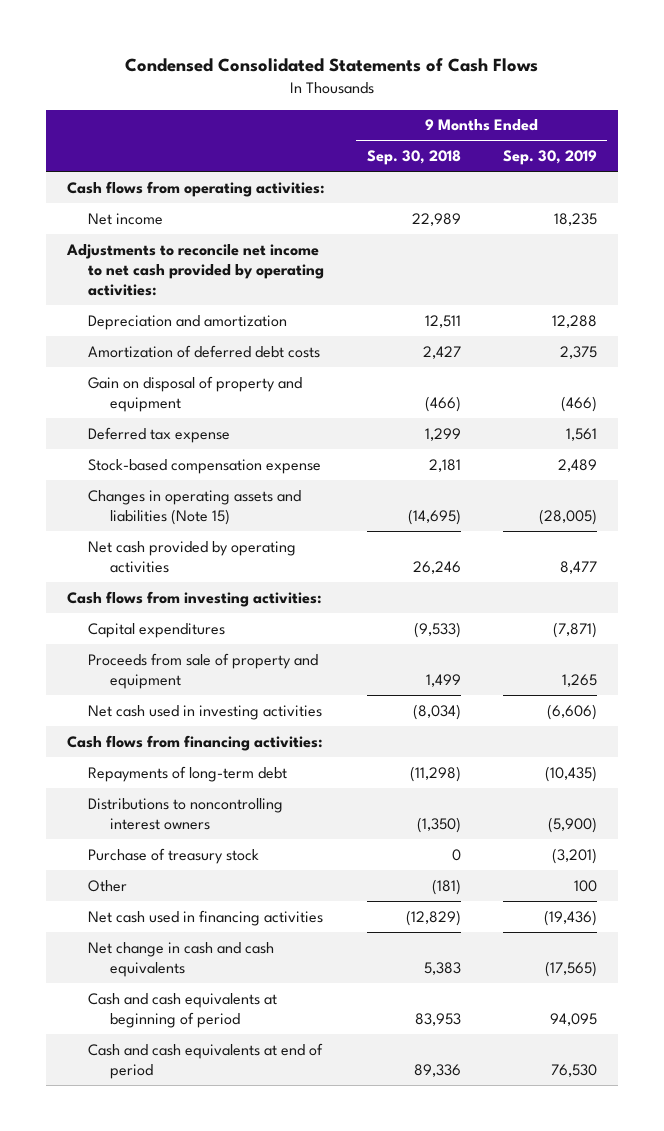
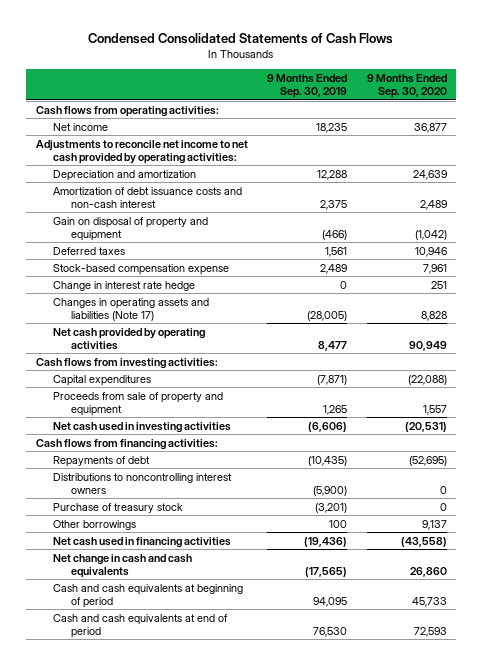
- | 9 Months Ended Sep. 30, 2018 | 9 Months Ended Sep. 30, 2019
+ | 9 Months Ended Sep. 30, 2019 | 9 Months Ended Sep. 30, 2020
- Amortization of deferred debt costs | 2,427 | 2,375
+ Amortization of debt issuance costs and non-cash interest | 2,375 | 2,489
- Deferred tax expense | 1,299 | 1,561
+ Deferred taxes | 1,561 | 10,946
- Changes in operating assets and liabilities (Note 15) | (14,695) | (28,005)
+ Change in interest rate hedge | 0 | 251
+ Changes in operating assets and liabilities (Note 17) | (28,005) | 8,828
- Repayments of long-term debt | (11,298) | (10,435)
+ Repayments of debt | (10,435) | (52,695)
- Other | (181) | 100
+ Other borrowings | 100 | 9,137

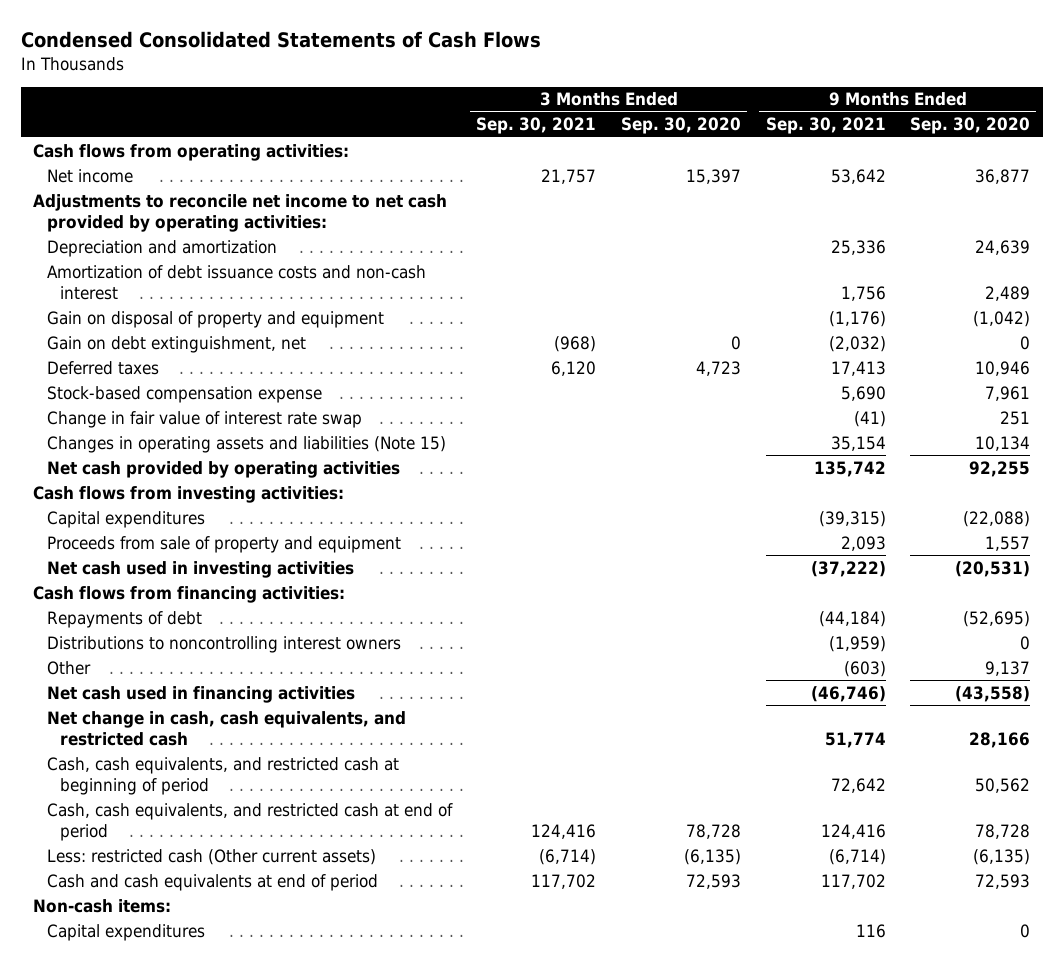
- | 9 Months Ended Sep. 30, 2019 | 9 Months Ended Sep. 30, 2020
+ | 3 Months Ended Sep. 30, 2021 | 3 Months Ended Sep. 30, 2020 | 9 Months Ended Sep. 30, 2021 | 9 Months Ended Sep. 30, 2020
+ Gain on debt extinguishment, net | (968) | 0 | (2,032) | 0
- Change in interest rate hedge | 0 | 251
- Changes in operating assets and liabilities (Note 17) | (28,005) | 8,828
- Net cash provided by operating activities | 8,477 | 90,949
+ Change in fair value of interest rate swap | | | (41) | 251
+ Changes in operating assets and liabilities (Note 15) | | | 35,154 | 10,134
+ Net cash provided by operating activities | | | 135,742 | 92,255
- Purchase of treasury stock | (3,201) | 0
- Other borrowings | 100 | 9,137
+ Other | | | (603) | 9,137
- Net change in cash and cash equivalents | (17,565) | 26,860
- Cash and cash equivalents at beginning of period | 94,095 | 45,733
+ Net change in cash, cash equivalents, and restricted cash | | | 51,774 | 28,166
+ Cash, cash equivalents, and restricted cash at beginning of period | | | 72,642 | 50,562
+ Cash, cash equivalents, and restricted cash at end of period | 124,416 | 78,728 | 124,416 | 78,728
+ Less: restricted cash (Other current assets) | (6,714) | (6,135) | (6,714) | (6,135)
+ Non-cash items:
+ Capital expenditures | | | 116 | 0

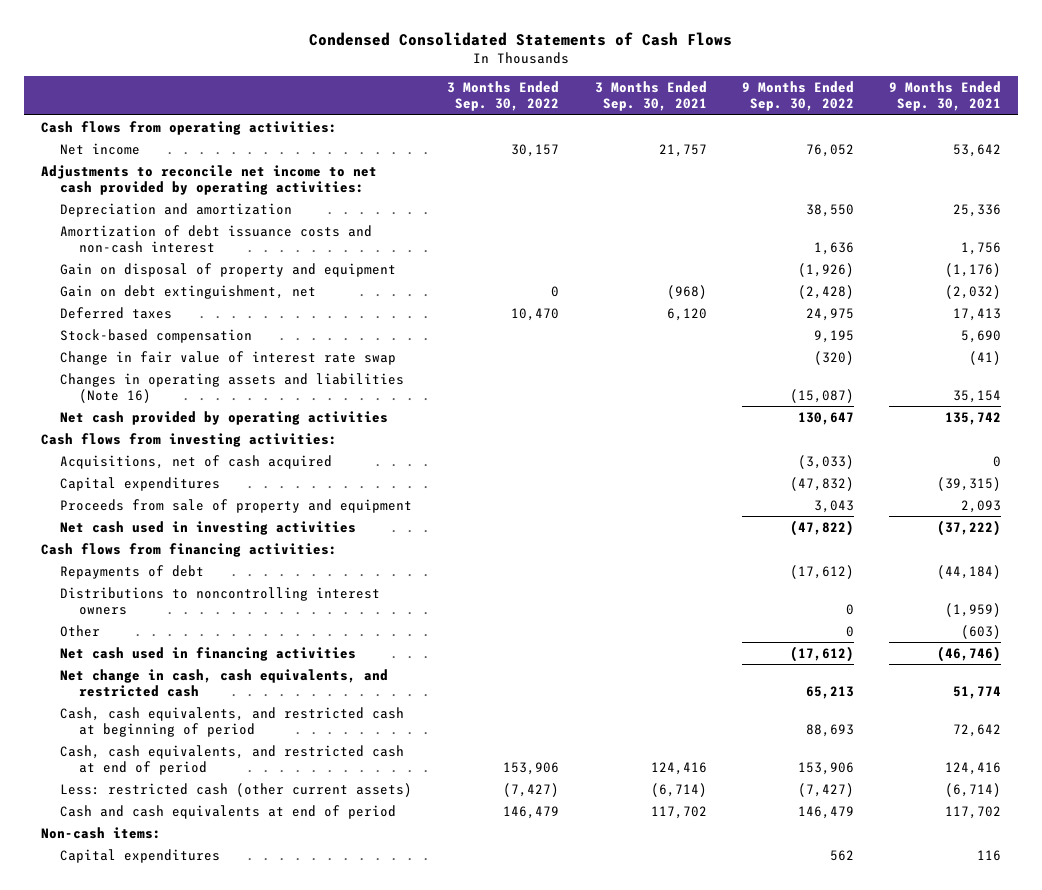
- | 3 Months Ended Sep. 30, 2021 | 3 Months Ended Sep. 30, 2020 | 9 Months Ended Sep. 30, 2021 | 9 Months Ended Sep. 30, 2020
+ | 3 Months Ended Sep. 30, 2022 | 3 Months Ended Sep. 30, 2021 | 9 Months Ended Sep. 30, 2022 | 9 Months Ended Sep. 30, 2021
- Stock-based compensation expense | | | 5,690 | 7,961
+ Stock-based compensation | | | 9,195 | 5,690
- Changes in operating assets and liabilities (Note 15) | | | 35,154 | 10,134
+ Changes in operating assets and liabilities (Note 16) | | | (15,087) | 35,154
+ Acquisitions, net of cash acquired | | | (3,033) | 0
- Less: restricted cash (Other current assets) | (6,714) | (6,135) | (6,714) | (6,135)
+ Less: restricted cash (other current assets) | (7,427) | (6,714) | (7,427) | (6,714)

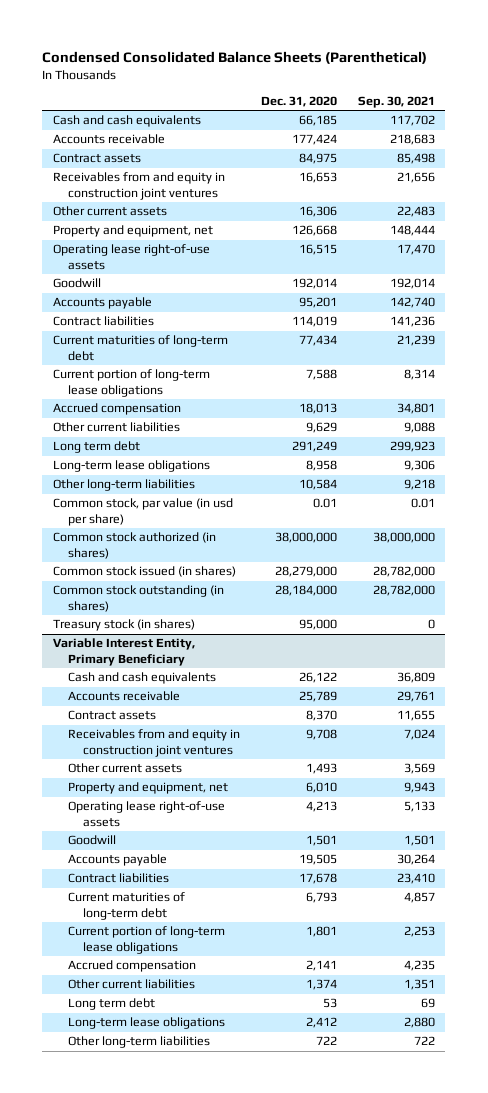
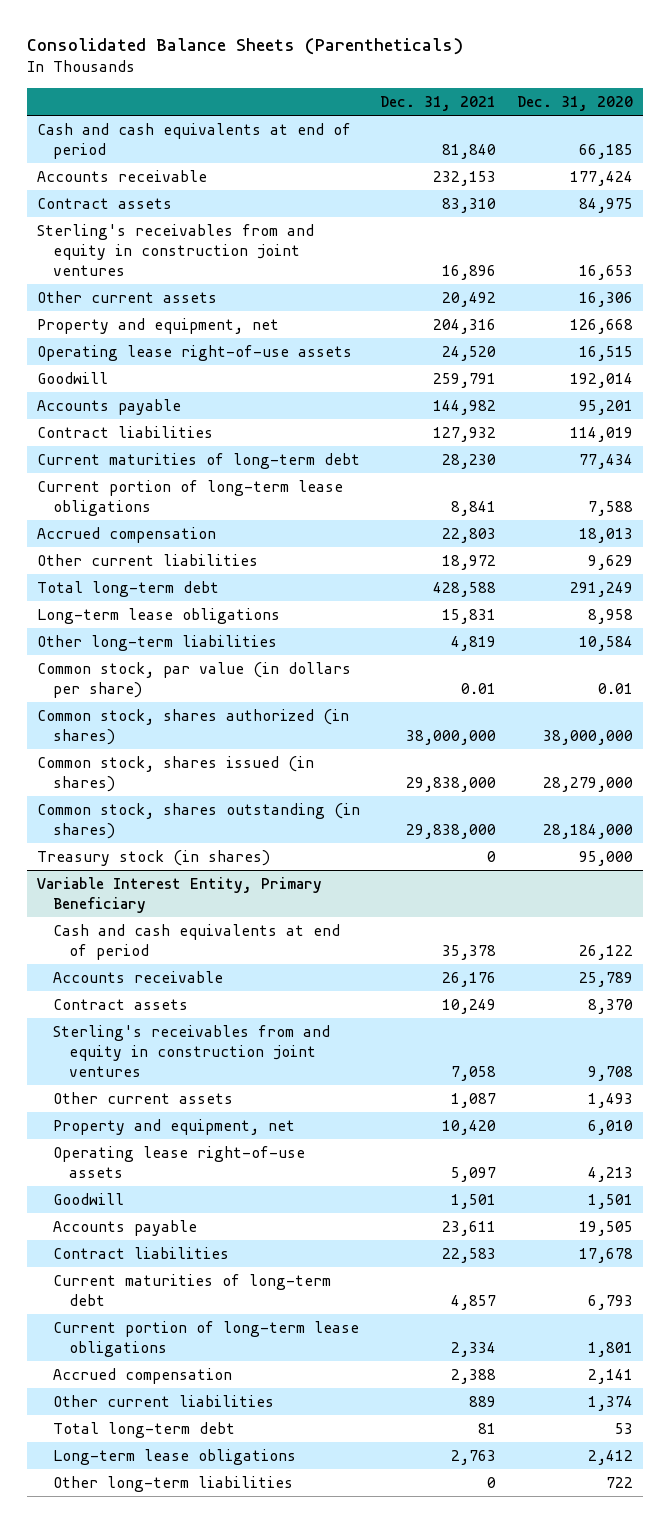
- Condensed Consolidated Balance Sheets (Parenthetical)
+ Consolidated Balance Sheets (Parentheticals)
- | Dec. 31, 2020 | Sep. 30, 2021
+ | Dec. 31, 2021 | Dec. 31, 2020
- Cash and cash equivalents | 66,185 | 117,702
+ Cash and cash equivalents at end of period | 81,840 | 66,185
- Receivables from and equity in construction joint ventures | 16,653 | 21,656
+ Sterling's receivables from and equity in construction joint ventures | 16,896 | 16,653
- Long term debt | 291,249 | 299,923
+ Total long-term debt | 428,588 | 291,249
- Common stock, par value (in usd per share) | 0.01 | 0.01
- Common stock authorized (in shares) | 38,000,000 | 38,000,000
- Common stock issued (in shares) | 28,279,000 | 28,782,000
- Common stock outstanding (in shares) | 28,184,000 | 28,782,000
+ Common stock, par value (in dollars per share) | 0.01 | 0.01
+ Common stock, shares authorized (in shares) | 38,000,000 | 38,000,000
+ Common stock, shares issued (in shares) | 29,838,000 | 28,279,000
+ Common stock, shares outstanding (in shares) | 29,838,000 | 28,184,000
@ Variable Interest Entity, Primary Beneficiary
- Cash and cash equivalents | 26,122 | 36,809
+ Cash and cash equivalents at end of period | 35,378 | 26,122
- Receivables from and equity in construction joint ventures | 9,708 | 7,024
+ Sterling's receivables from and equity in construction joint ventures | 7,058 | 9,708
- Long term debt | 53 | 69
+ Total long-term debt | 81 | 53

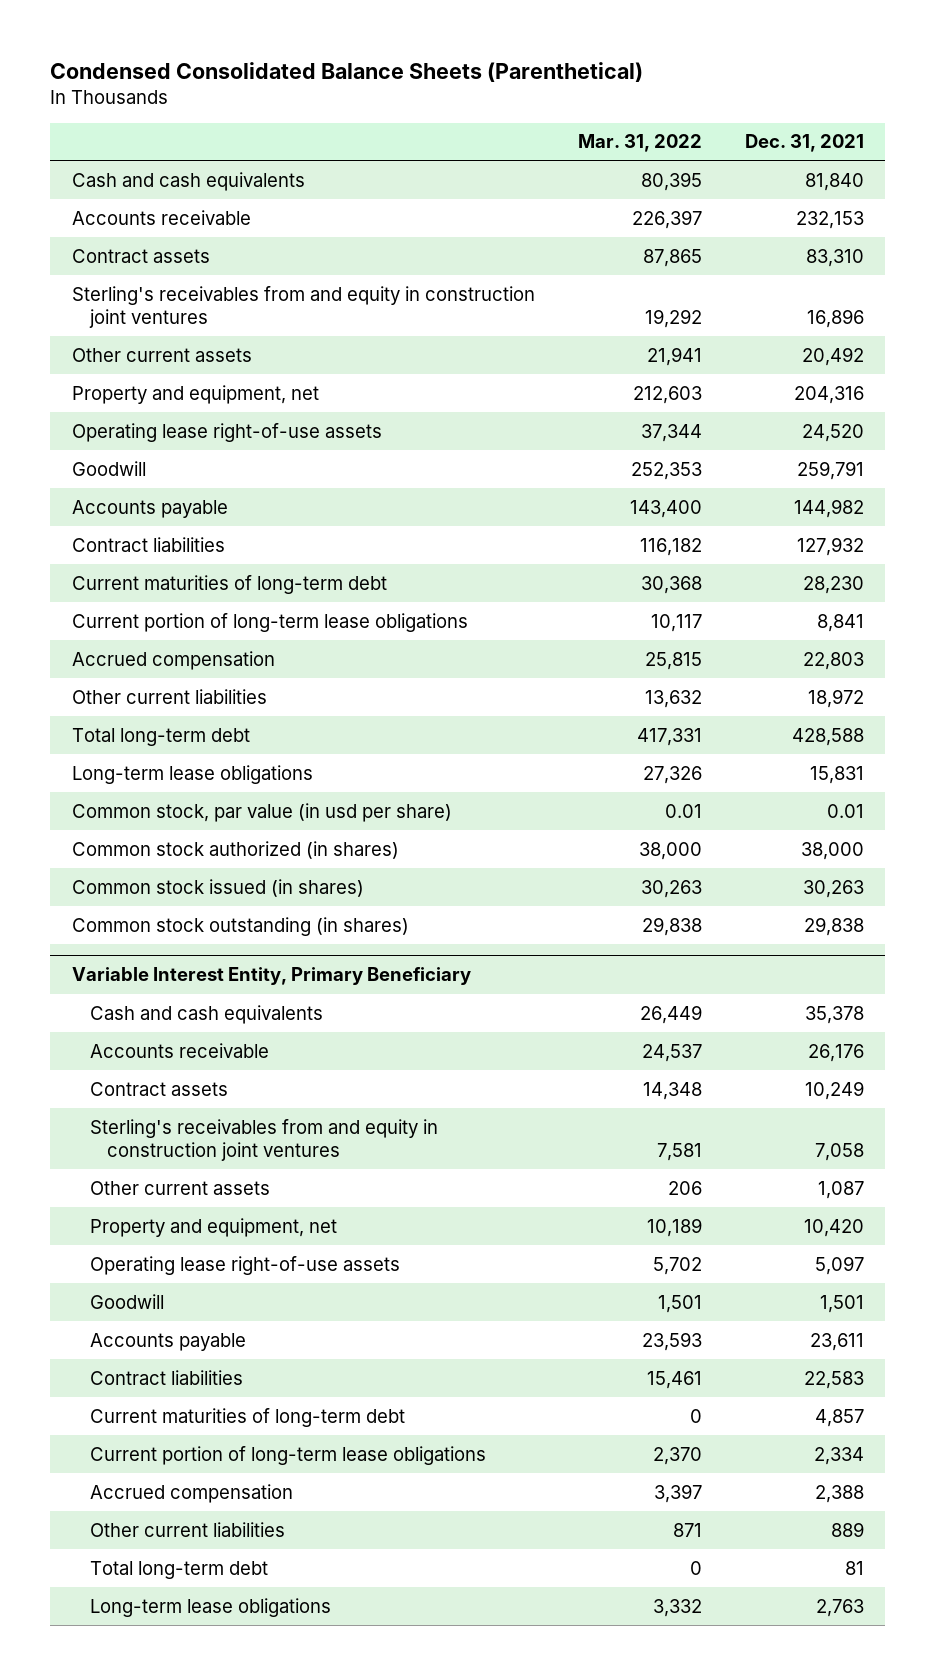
- Consolidated Balance Sheets (Parentheticals)
+ Condensed Consolidated Balance Sheets (Parenthetical)
- | Dec. 31, 2021 | Dec. 31, 2020
+ | Mar. 31, 2022 | Dec. 31, 2021
- Cash and cash equivalents at end of period | 81,840 | 66,185
+ Cash and cash equivalents | 80,395 | 81,840
- Other long-term liabilities | 4,819 | 10,584
- Common stock, par value (in dollars per share) | 0.01 | 0.01
- Common stock, shares authorized (in shares) | 38,000,000 | 38,000,000
- Common stock, shares issued (in shares) | 29,838,000 | 28,279,000
- Common stock, shares outstanding (in shares) | 29,838,000 | 28,184,000
- Treasury stock (in shares) | 0 | 95,000
+ Common stock, par value (in usd per share) | 0.01 | 0.01
+ Common stock authorized (in shares) | 38,000 | 38,000
+ Common stock issued (in shares) | 30,263 | 30,263
+ Common stock outstanding (in shares) | 29,838 | 29,838
@ Variable Interest Entity, Primary Beneficiary
- Cash and cash equivalents at end of period | 35,378 | 26,122
+ Cash and cash equivalents | 26,449 | 35,378
- Other long-term liabilities | 0 | 722

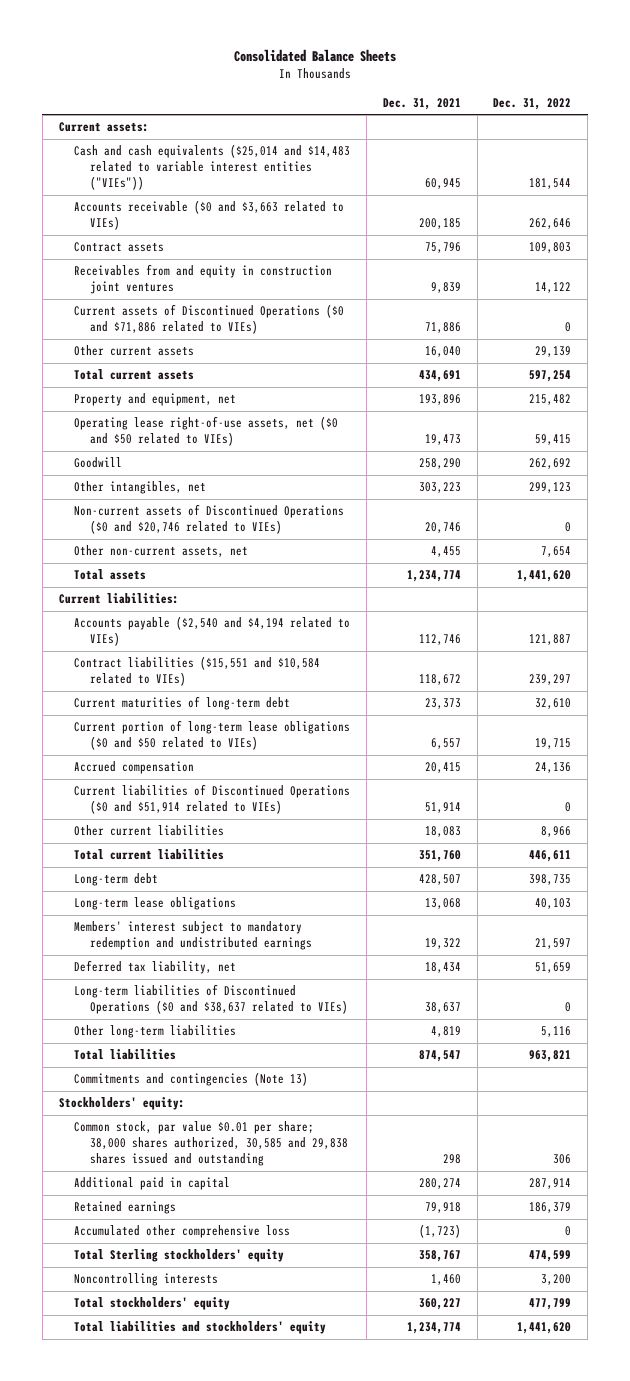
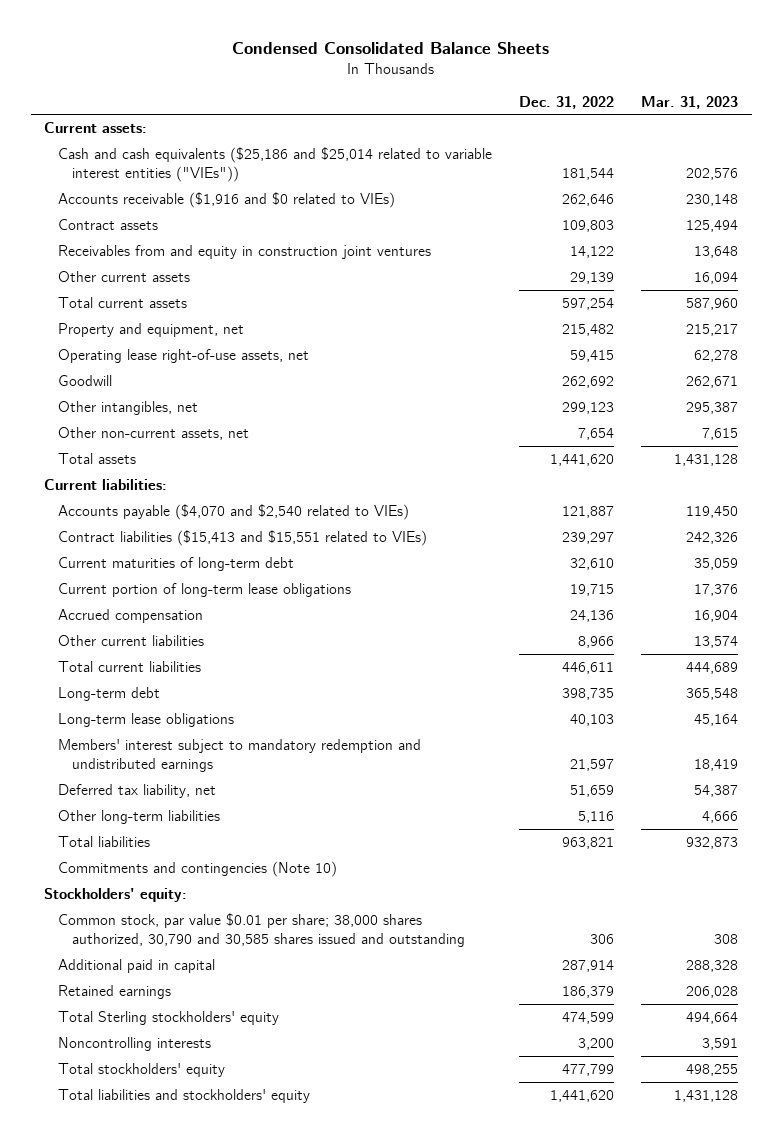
- Consolidated Balance Sheets
+ Condensed Consolidated Balance Sheets
- | Dec. 31, 2021 | Dec. 31, 2022
+ | Dec. 31, 2022 | Mar. 31, 2023
- Cash and cash equivalents ($25,014 and $14,483 related to variable interest entities ("VIEs")) | 60,945 | 181,544
- Accounts receivable ($0 and $3,663 related to VIEs) | 200,185 | 262,646
+ Cash and cash equivalents ($25,186 and $25,014 related to variable interest entities ("VIEs")) | 181,544 | 202,576
+ Accounts receivable ($1,916 and $0 related to VIEs) | 262,646 | 230,148
- Current assets of Discontinued Operations ($0 and $71,886 related to VIEs) | 71,886 | 0
- Operating lease right-of-use assets, net ($0 and $50 related to VIEs) | 19,473 | 59,415
+ Operating lease right-of-use assets, net | 59,415 | 62,278
- Non-current assets of Discontinued Operations ($0 and $20,746 related to VIEs) | 20,746 | 0
- Accounts payable ($2,540 and $4,194 related to VIEs) | 112,746 | 121,887
- Contract liabilities ($15,551 and $10,584 related to VIEs) | 118,672 | 239,297
+ Accounts payable ($4,070 and $2,540 related to VIEs) | 121,887 | 119,450
+ Contract liabilities ($15,413 and $15,551 related to VIEs) | 239,297 | 242,326
- Current portion of long-term lease obligations ($0 and $50 related to VIEs) | 6,557 | 19,715
+ Current portion of long-term lease obligations | 19,715 | 17,376
- Current liabilities of Discontinued Operations ($0 and $51,914 related to VIEs) | 51,914 | 0
- Long-term liabilities of Discontinued Operations ($0 and $38,637 related to VIEs) | 38,637 | 0
- Commitments and contingencies (Note 13)
+ Commitments and contingencies (Note 10)
- Common stock, par value $0.01 per share; 38,000 shares authorized, 30,585 and 29,838 shares issued and outstanding | 298 | 306
+ Common stock, par value $0.01 per share; 38,000 shares authorized, 30,790 and 30,585 shares issued and outstanding | 306 | 308
- Accumulated other comprehensive loss | (1,723) | 0

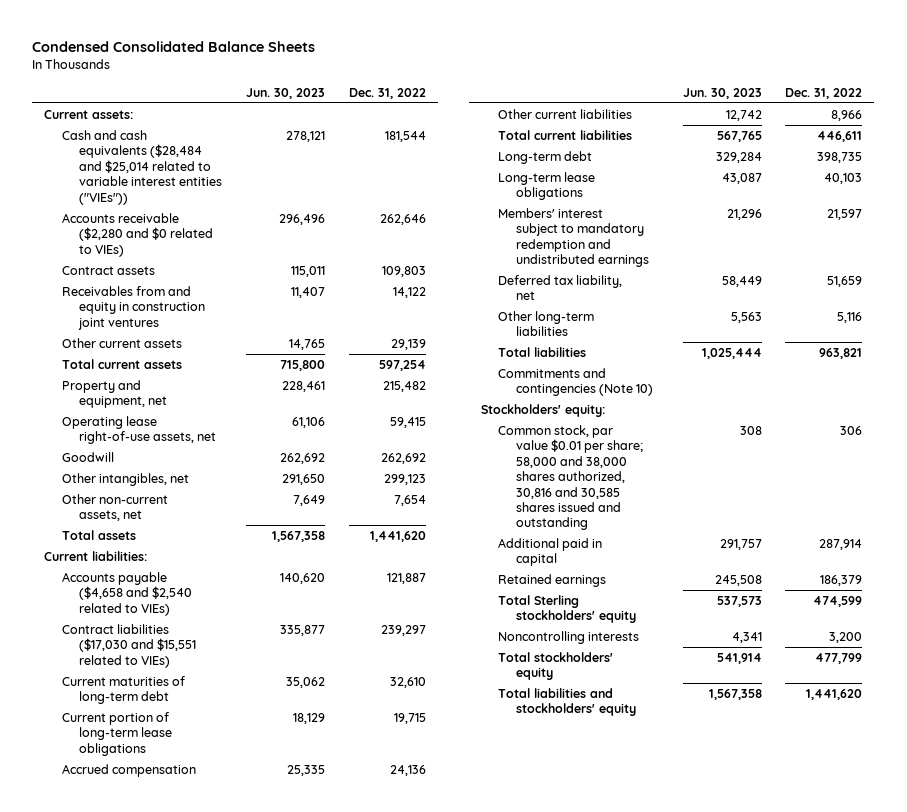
- | Dec. 31, 2022 | Mar. 31, 2023
+ | Jun. 30, 2023 | Dec. 31, 2022
- Cash and cash equivalents ($25,186 and $25,014 related to variable interest entities ("VIEs")) | 181,544 | 202,576
- Accounts receivable ($1,916 and $0 related to VIEs) | 262,646 | 230,148
+ Cash and cash equivalents ($28,484 and $25,014 related to variable interest entities ("VIEs")) | 278,121 | 181,544
+ Accounts receivable ($2,280 and $0 related to VIEs) | 296,496 | 262,646
- Accounts payable ($4,070 and $2,540 related to VIEs) | 121,887 | 119,450
- Contract liabilities ($15,413 and $15,551 related to VIEs) | 239,297 | 242,326
+ Accounts payable ($4,658 and $2,540 related to VIEs) | 140,620 | 121,887
+ Contract liabilities ($17,030 and $15,551 related to VIEs) | 335,877 | 239,297
- Common stock, par value $0.01 per share; 38,000 shares authorized, 30,790 and 30,585 shares issued and outstanding | 306 | 308
+ Common stock, par value $0.01 per share; 58,000 and 38,000 shares authorized, 30,816 and 30,585 shares issued and outstanding | 308 | 306

